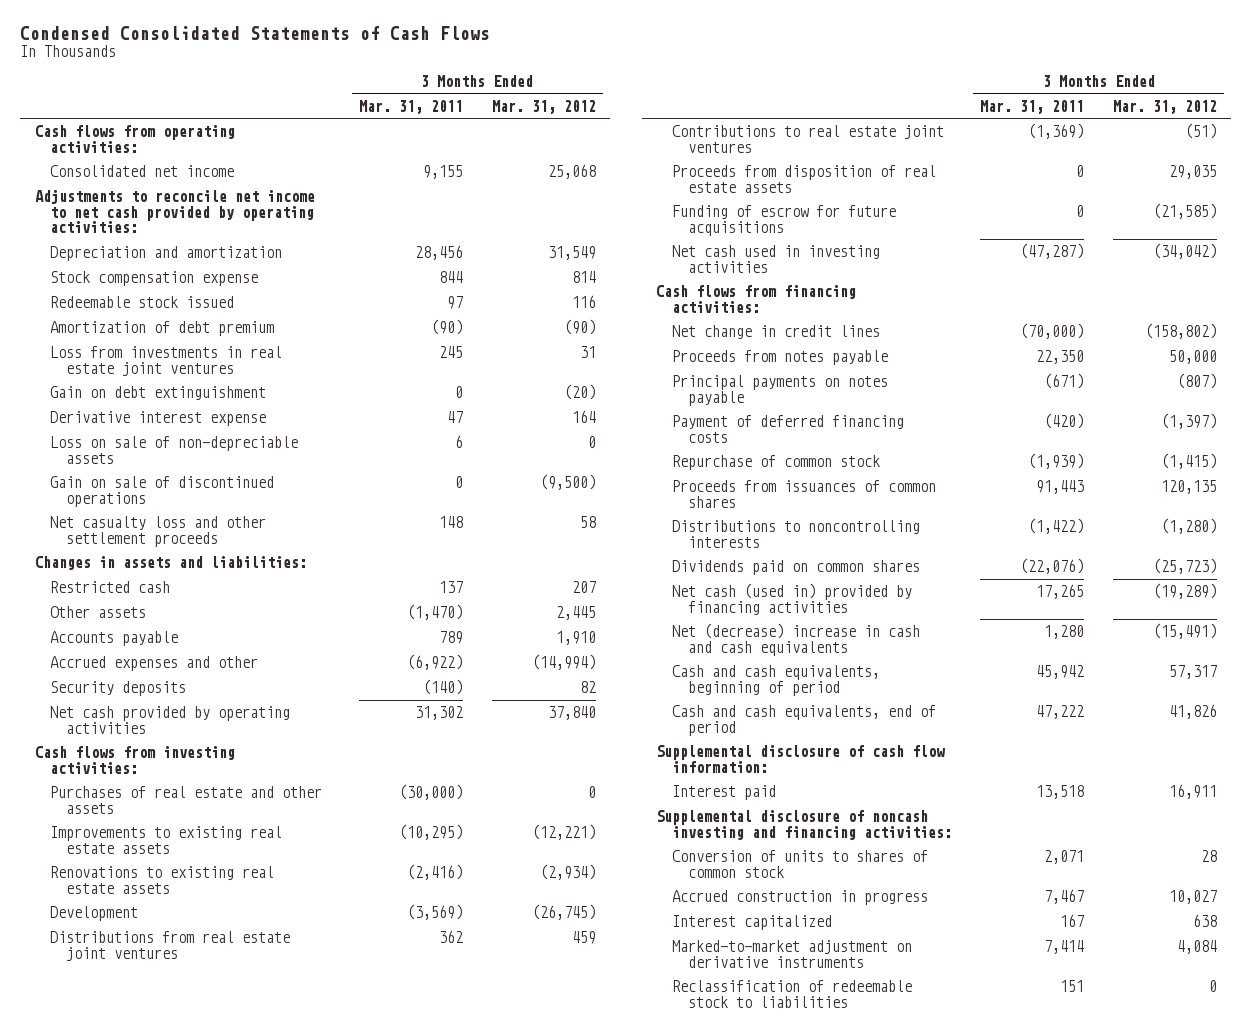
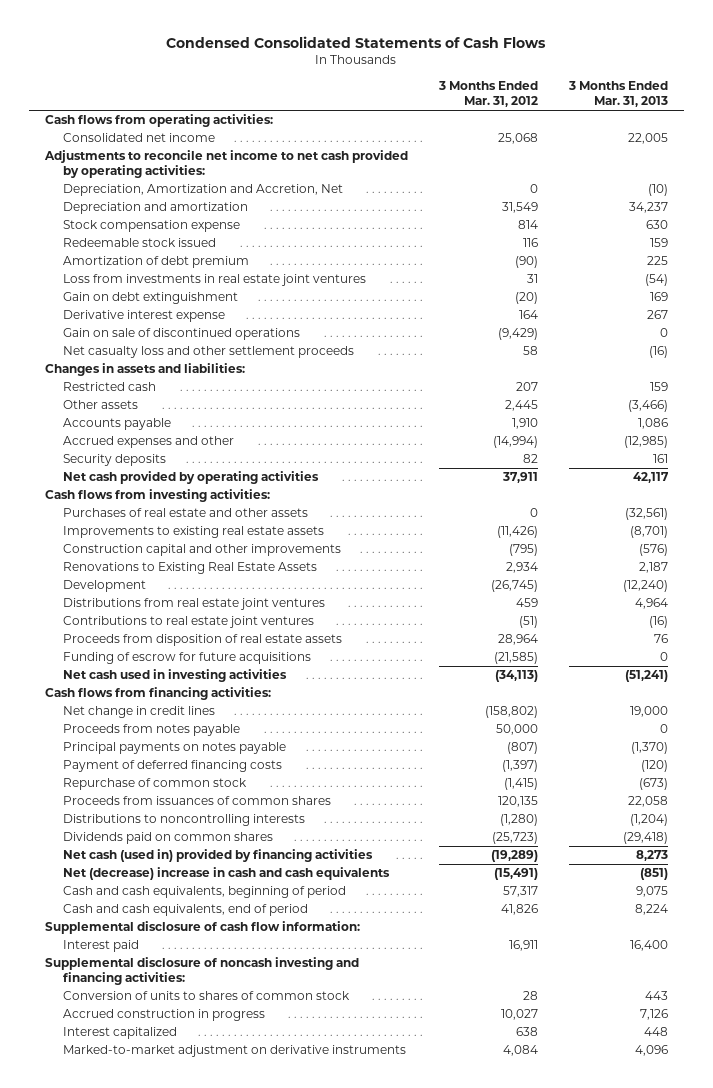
- | 3 Months Ended Mar. 31, 2011 | 3 Months Ended Mar. 31, 2012
+ | 3 Months Ended Mar. 31, 2012 | 3 Months Ended Mar. 31, 2013
+ Depreciation, Amortization and Accretion, Net | 0 | (10)
- Loss on sale of non-depreciable assets | 6 | 0
- Gain on sale of discontinued operations | 0 | (9,500)
+ Gain on sale of discontinued operations | (9,429) | 0
- Net cash provided by operating activities | 31,302 | 37,840
+ Net cash provided by operating activities | 37,911 | 42,117
- Improvements to existing real estate assets | (10,295) | (12,221)
- Renovations to existing real estate assets | (2,416) | (2,934)
+ Improvements to existing real estate assets | (11,426) | (8,701)
+ Construction capital and other improvements | (795) | (576)
+ Renovations to Existing Real Estate Assets | 2,934 | 2,187
- Proceeds from disposition of real estate assets | 0 | 29,035
+ Proceeds from disposition of real estate assets | 28,964 | 76
- Net cash used in investing activities | (47,287) | (34,042)
+ Net cash used in investing activities | (34,113) | (51,241)
- Reclassification of redeemable stock to liabilities | 151 | 0

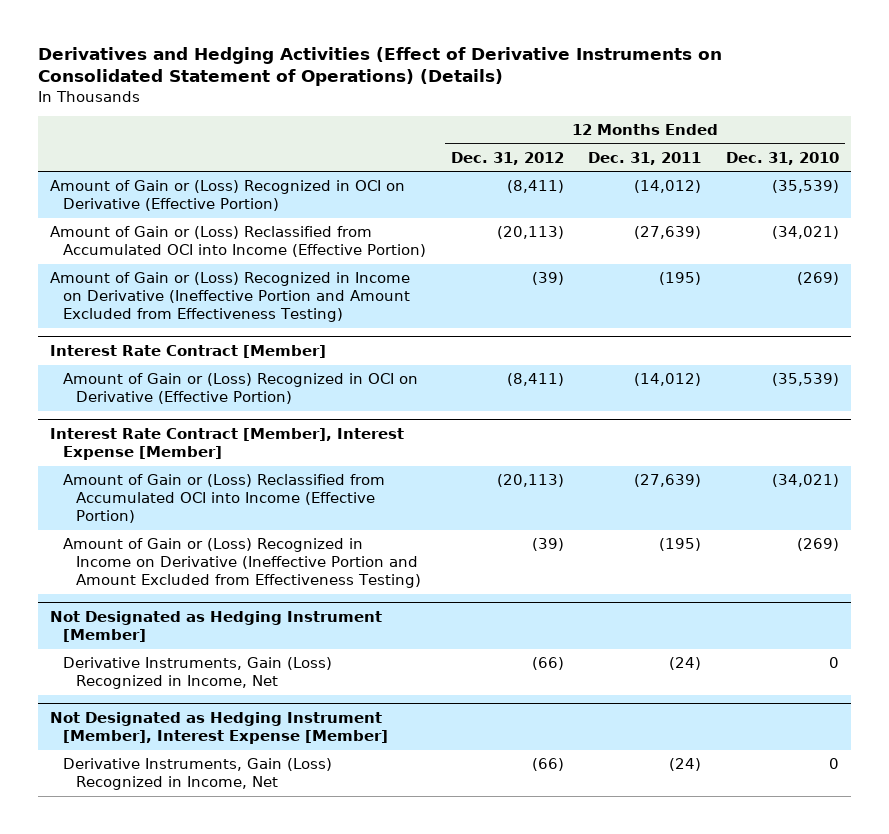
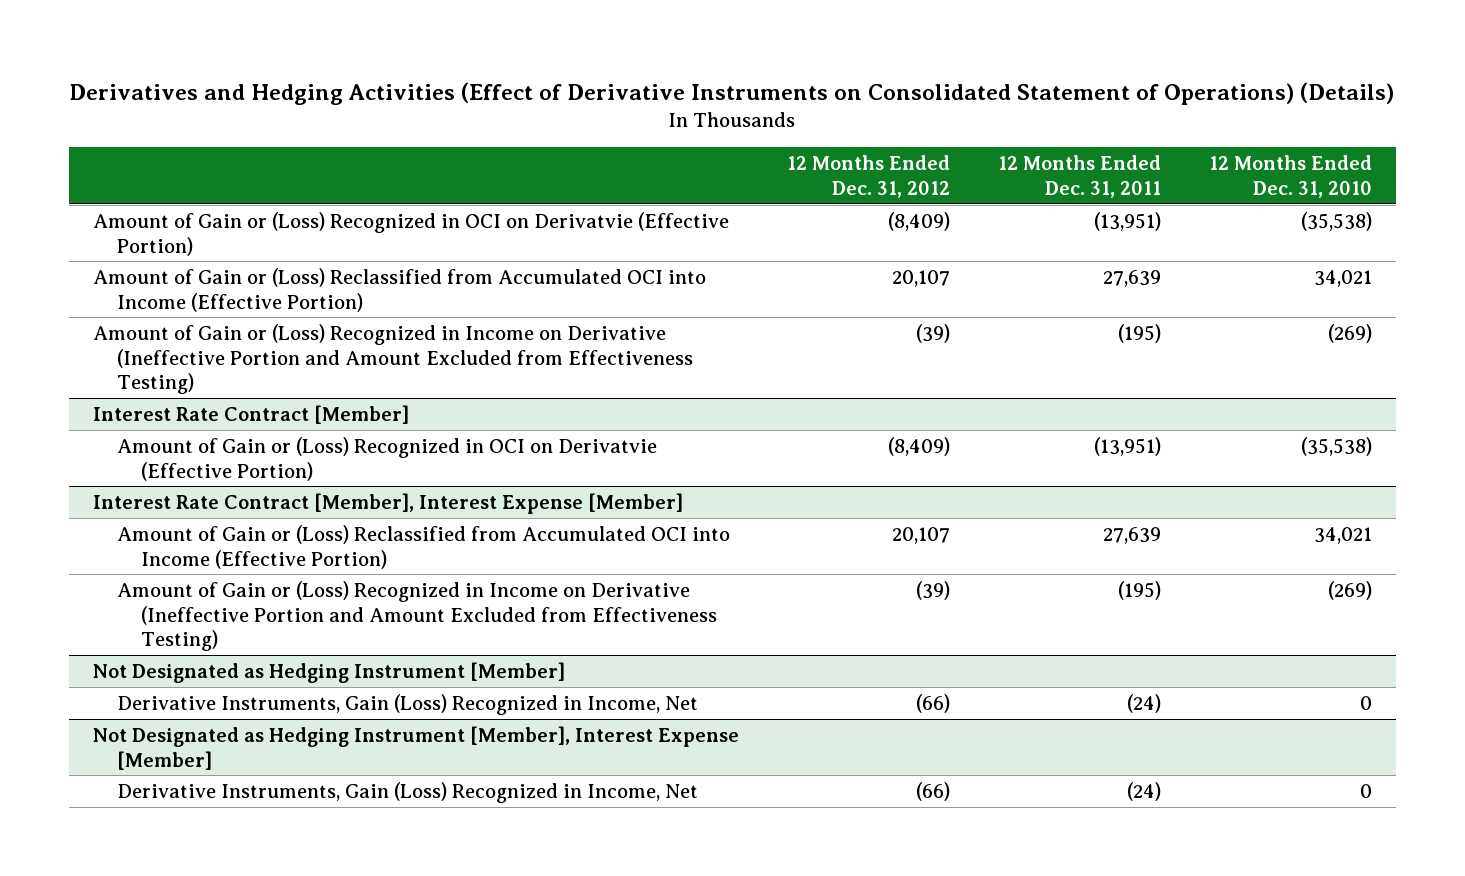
- Amount of Gain or (Loss) Recognized in OCI on Derivative (Effective Portion) | (8,411) | (14,012) | (35,539)
- Amount of Gain or (Loss) Reclassified from Accumulated OCI into Income (Effective Portion) | (20,113) | (27,639) | (34,021)
+ Amount of Gain or (Loss) Recognized in OCI on Derivatvie (Effective Portion) | (8,409) | (13,951) | (35,538)
+ Amount of Gain or (Loss) Reclassified from Accumulated OCI into Income (Effective Portion) | 20,107 | 27,639 | 34,021
@ Interest Rate Contract [Member]
- Amount of Gain or (Loss) Recognized in OCI on Derivative (Effective Portion) | (8,411) | (14,012) | (35,539)
+ Amount of Gain or (Loss) Recognized in OCI on Derivatvie (Effective Portion) | (8,409) | (13,951) | (35,538)
@ Interest Rate Contract [Member], Interest Expense [Member]
- Amount of Gain or (Loss) Reclassified from Accumulated OCI into Income (Effective Portion) | (20,113) | (27,639) | (34,021)
+ Amount of Gain or (Loss) Reclassified from Accumulated OCI into Income (Effective Portion) | 20,107 | 27,639 | 34,021

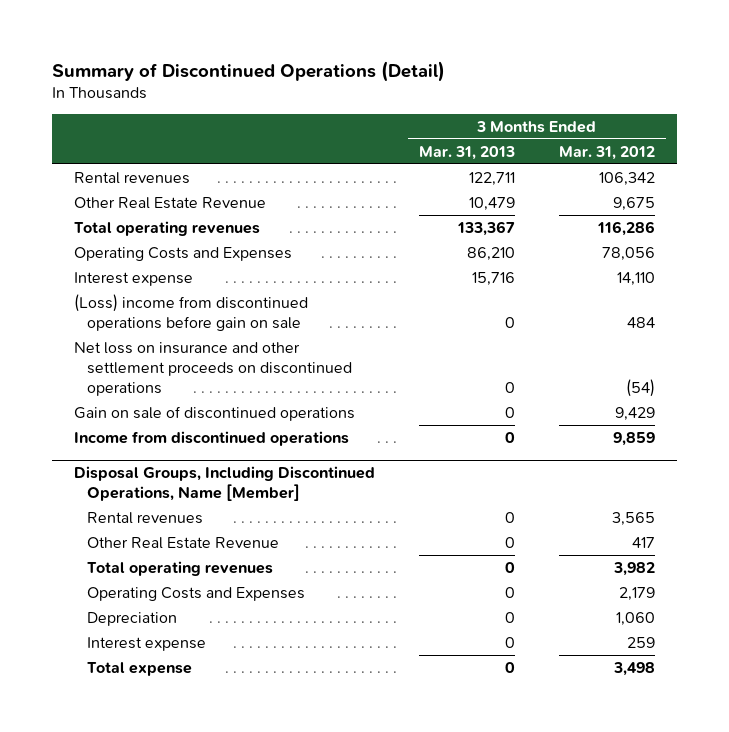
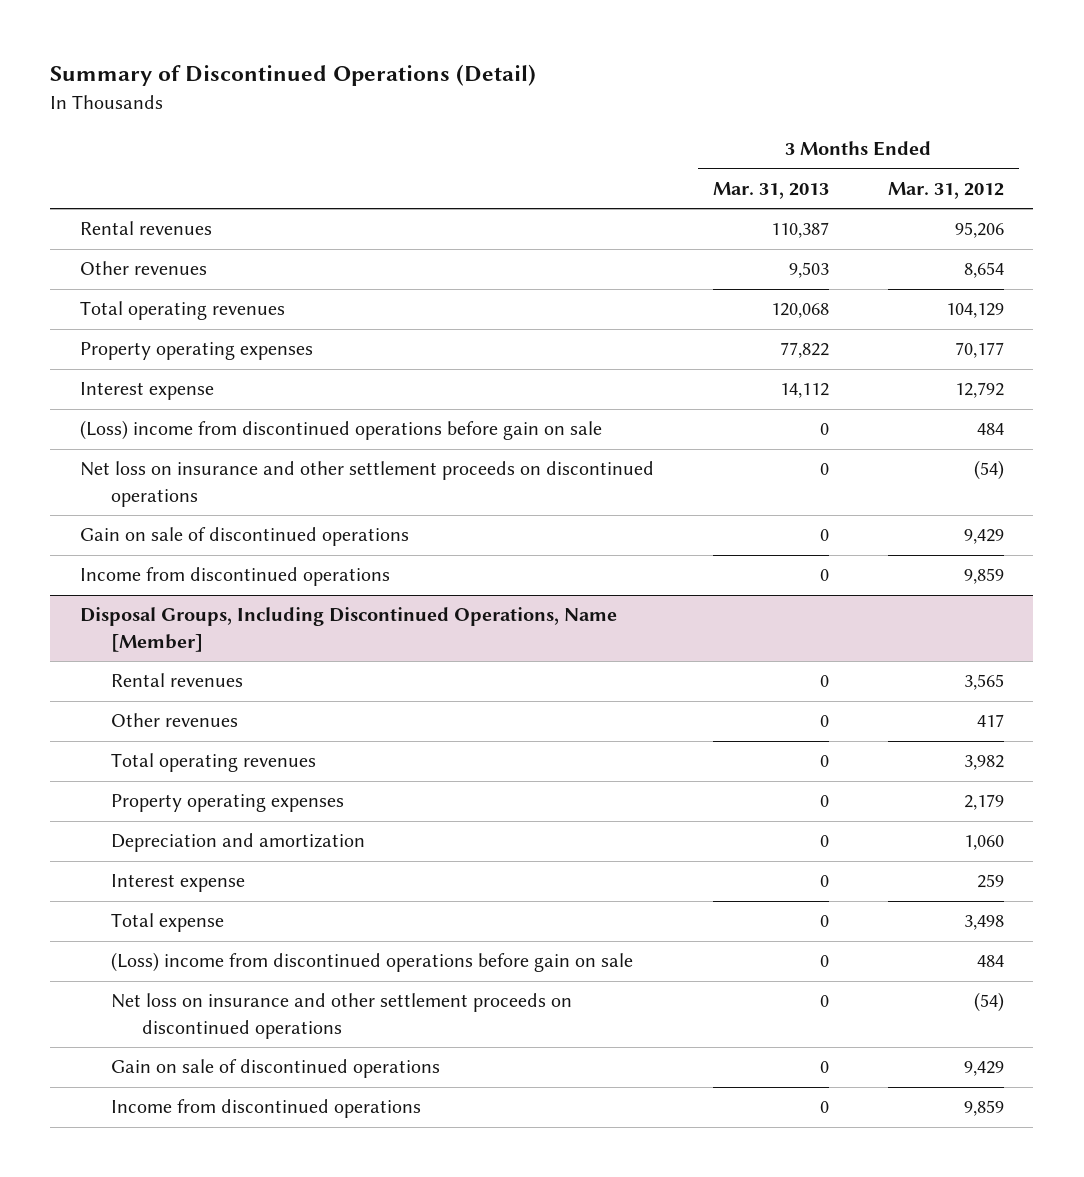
- Rental revenues | 122,711 | 106,342
- Other Real Estate Revenue | 10,479 | 9,675
- Total operating revenues | 133,367 | 116,286
- Operating Costs and Expenses | 86,210 | 78,056
- Interest expense | 15,716 | 14,110
+ Rental revenues | 110,387 | 95,206
+ Other revenues | 9,503 | 8,654
+ Total operating revenues | 120,068 | 104,129
+ Property operating expenses | 77,822 | 70,177
+ Interest expense | 14,112 | 12,792
@ Disposal Groups, Including Discontinued Operations, Name [Member]
- Other Real Estate Revenue | 0 | 417
+ Other revenues | 0 | 417
- Operating Costs and Expenses | 0 | 2,179
- Depreciation | 0 | 1,060
+ Property operating expenses | 0 | 2,179
+ Depreciation and amortization | 0 | 1,060
+ (Loss) income from discontinued operations before gain on sale | 0 | 484
+ Net loss on insurance and other settlement proceeds on discontinued operations | 0 | (54)
+ Gain on sale of discontinued operations | 0 | 9,429
+ Income from discontinued operations | 0 | 9,859

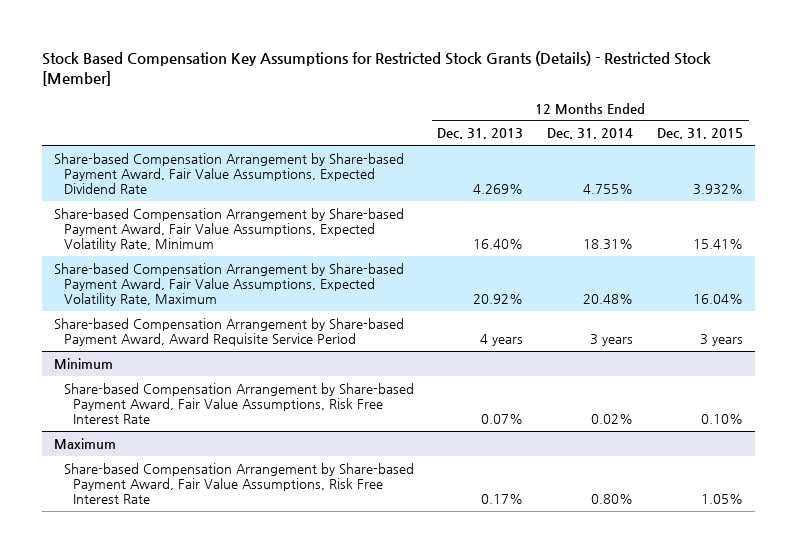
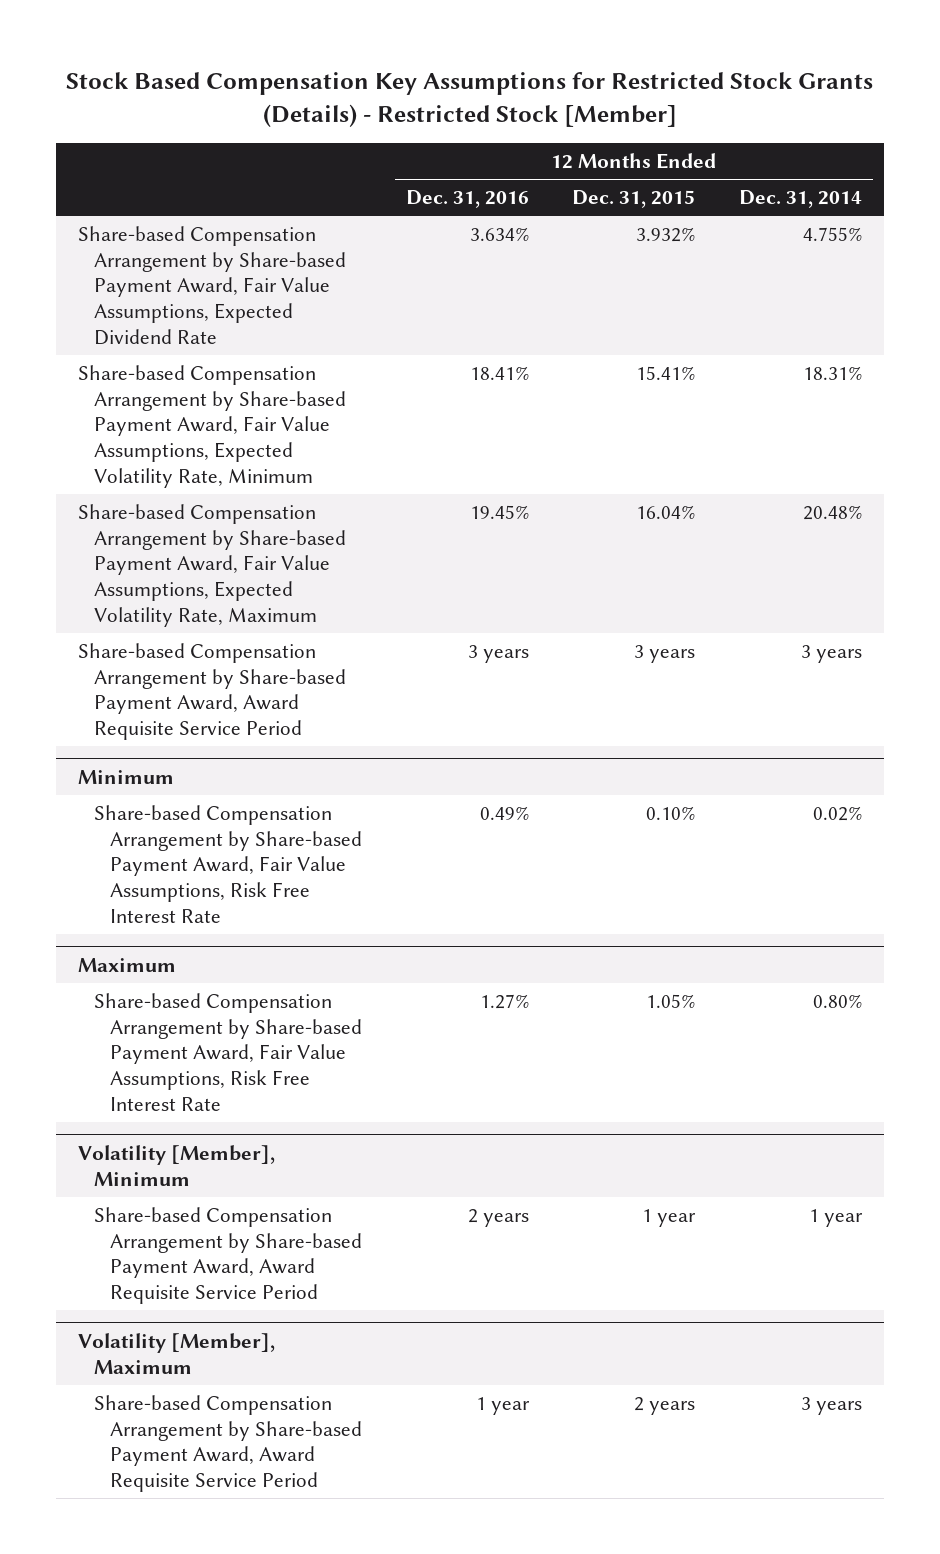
- | 12 Months Ended Dec. 31, 2013 | 12 Months Ended Dec. 31, 2014 | 12 Months Ended Dec. 31, 2015
+ | 12 Months Ended Dec. 31, 2016 | 12 Months Ended Dec. 31, 2015 | 12 Months Ended Dec. 31, 2014
+ Volatility [Member], Minimum
+ Share-based Compensation Arrangement by Share-based Payment Award, Award Requisite Service Period | 2 years | 1 year | 1 year
+ Volatility [Member], Maximum
+ Share-based Compensation Arrangement by Share-based Payment Award, Award Requisite Service Period | 1 year | 2 years | 3 years

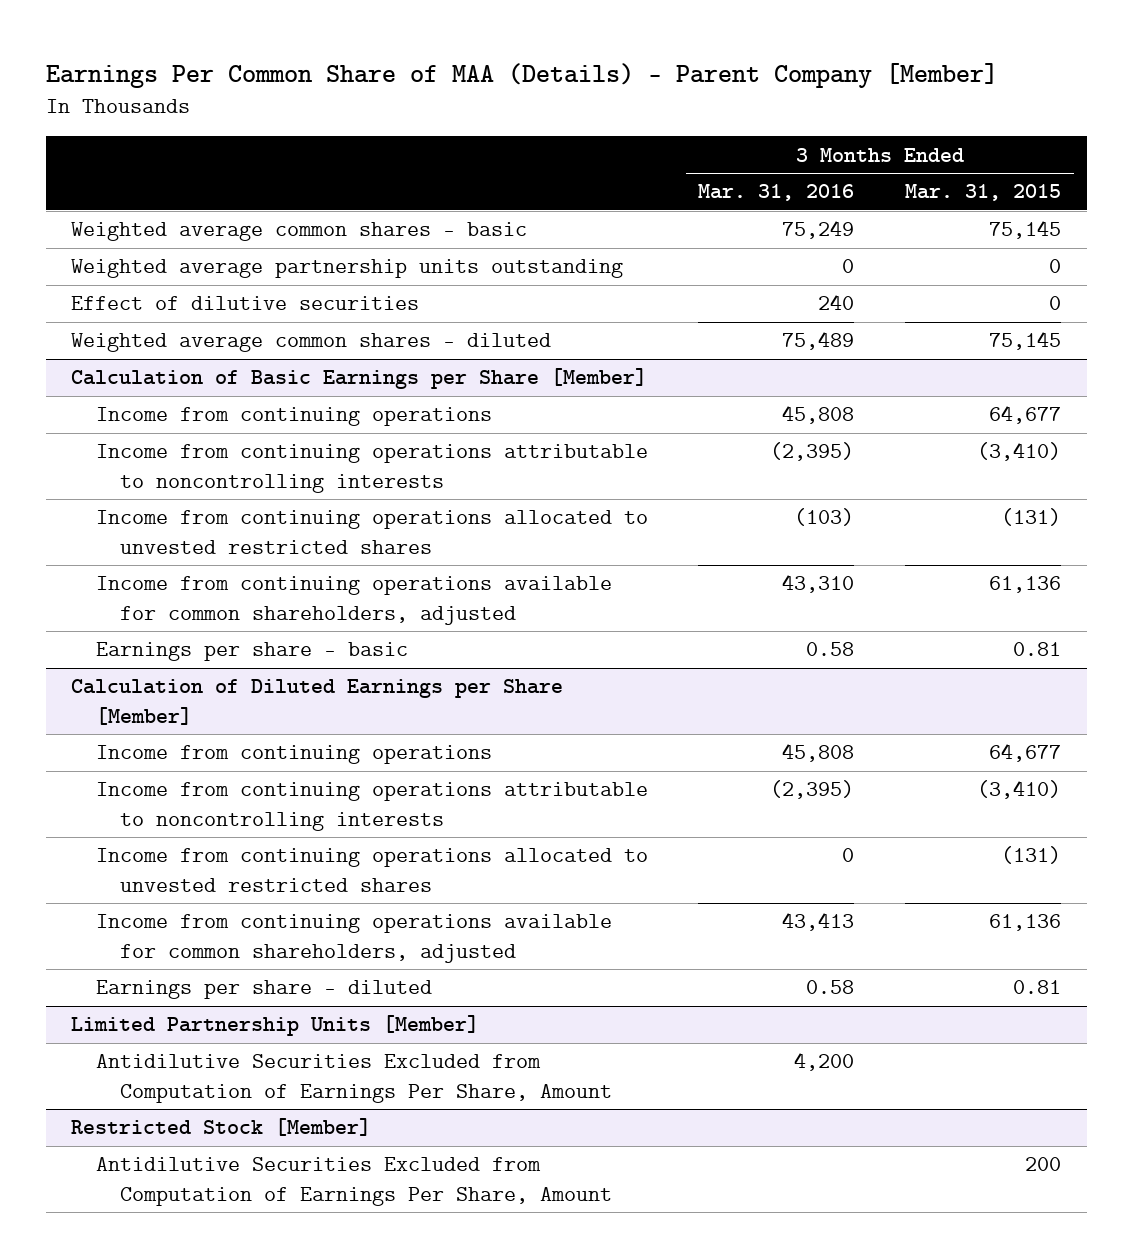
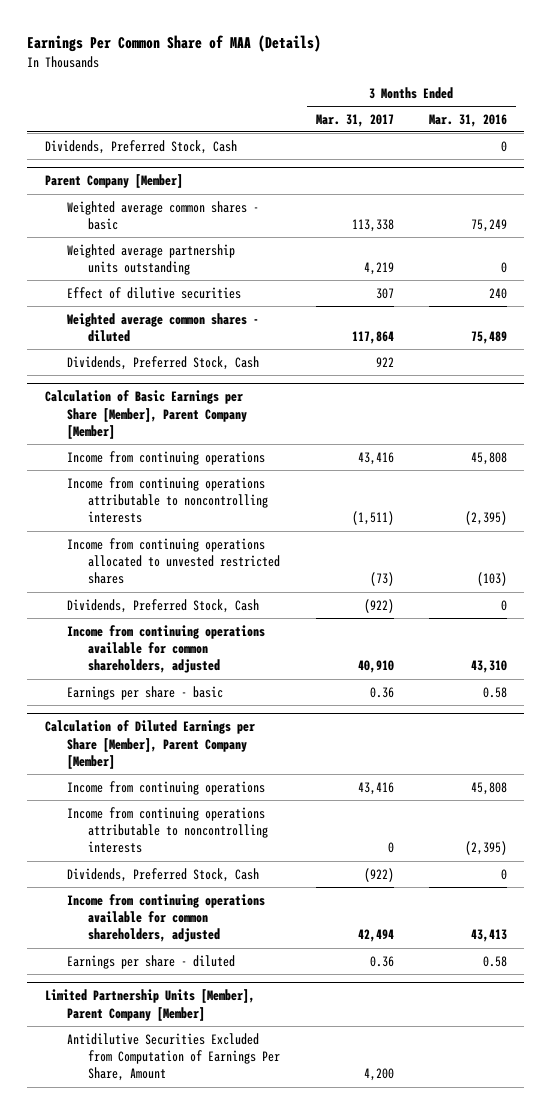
- Earnings Per Common Share of MAA (Details) - Parent Company [Member]
+ Earnings Per Common Share of MAA (Details)
- | 3 Months Ended Mar. 31, 2016 | 3 Months Ended Mar. 31, 2015
+ | 3 Months Ended Mar. 31, 2017 | 3 Months Ended Mar. 31, 2016
+ Dividends, Preferred Stock, Cash | | 0
+ Parent Company [Member]
- Calculation of Basic Earnings per Share [Member]
+ Dividends, Preferred Stock, Cash | 922 |
+ Calculation of Basic Earnings per Share [Member], Parent Company [Member]
+ Dividends, Preferred Stock, Cash | (922) | 0
- Calculation of Diluted Earnings per Share [Member]
+ Calculation of Diluted Earnings per Share [Member], Parent Company [Member]
- Income from continuing operations allocated to unvested restricted shares | 0 | (131)
+ Dividends, Preferred Stock, Cash | (922) | 0
- Limited Partnership Units [Member]
- Antidilutive Securities Excluded from Computation of Earnings Per Share, Amount | 4,200 |
- Restricted Stock [Member]
+ Limited Partnership Units [Member], Parent Company [Member]

